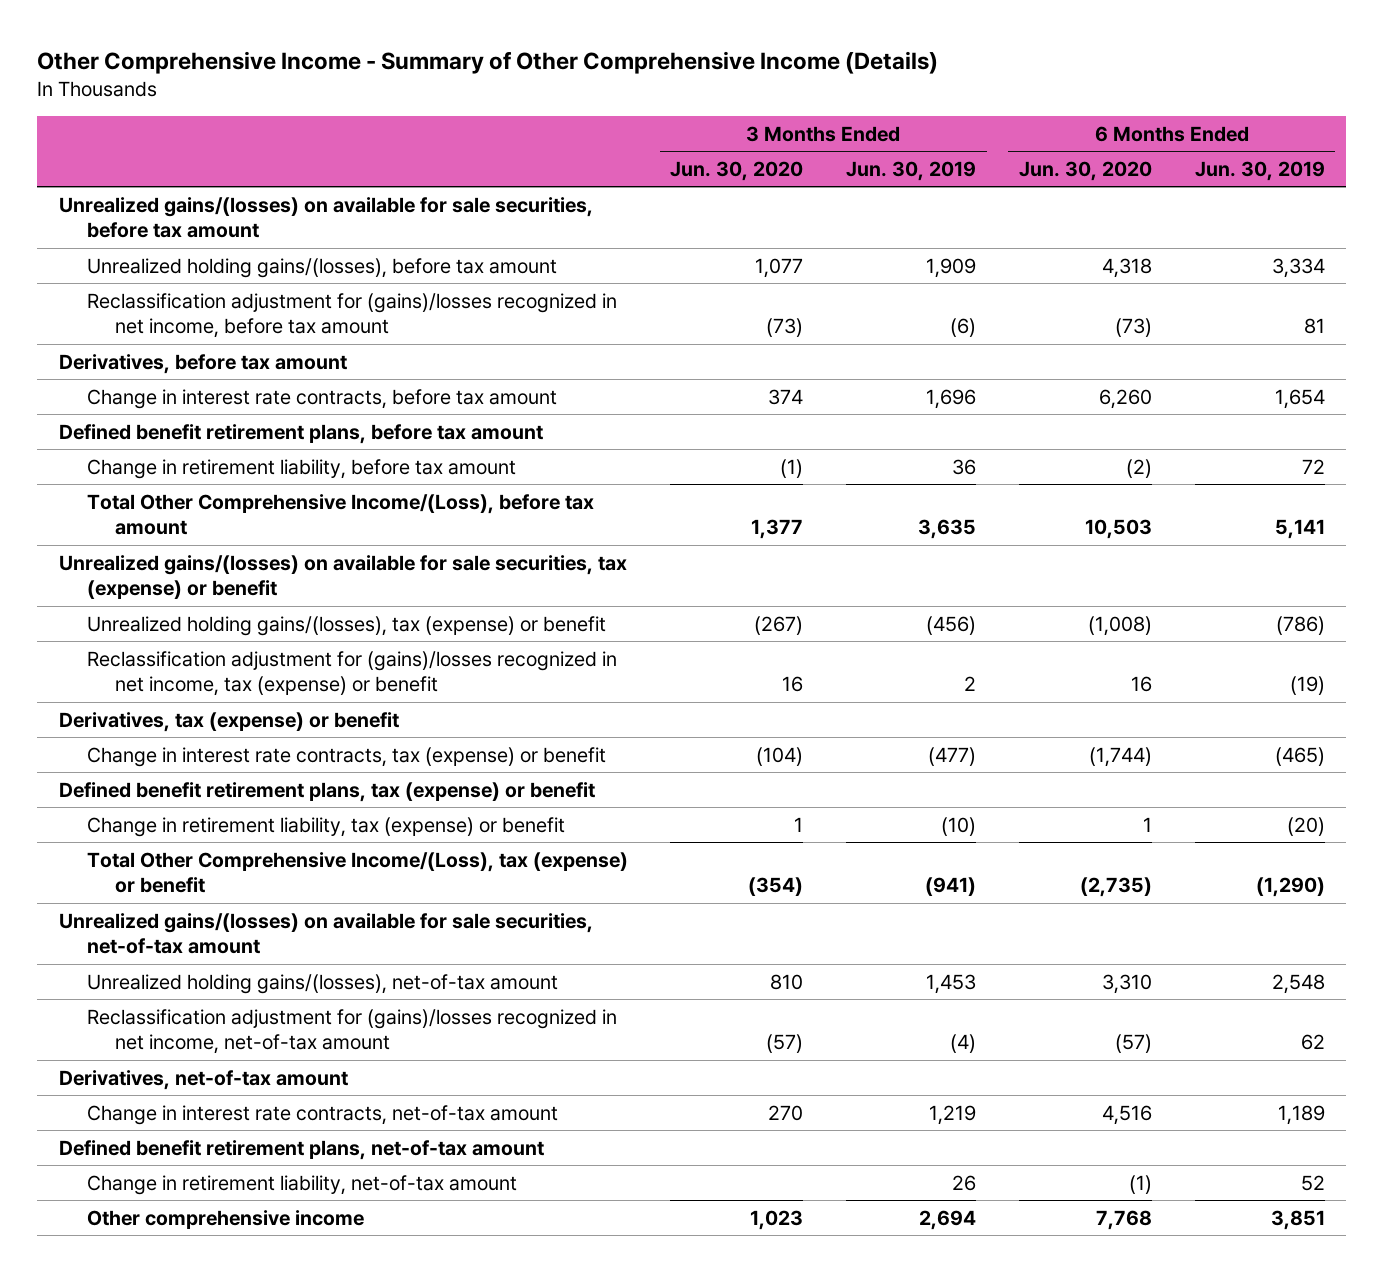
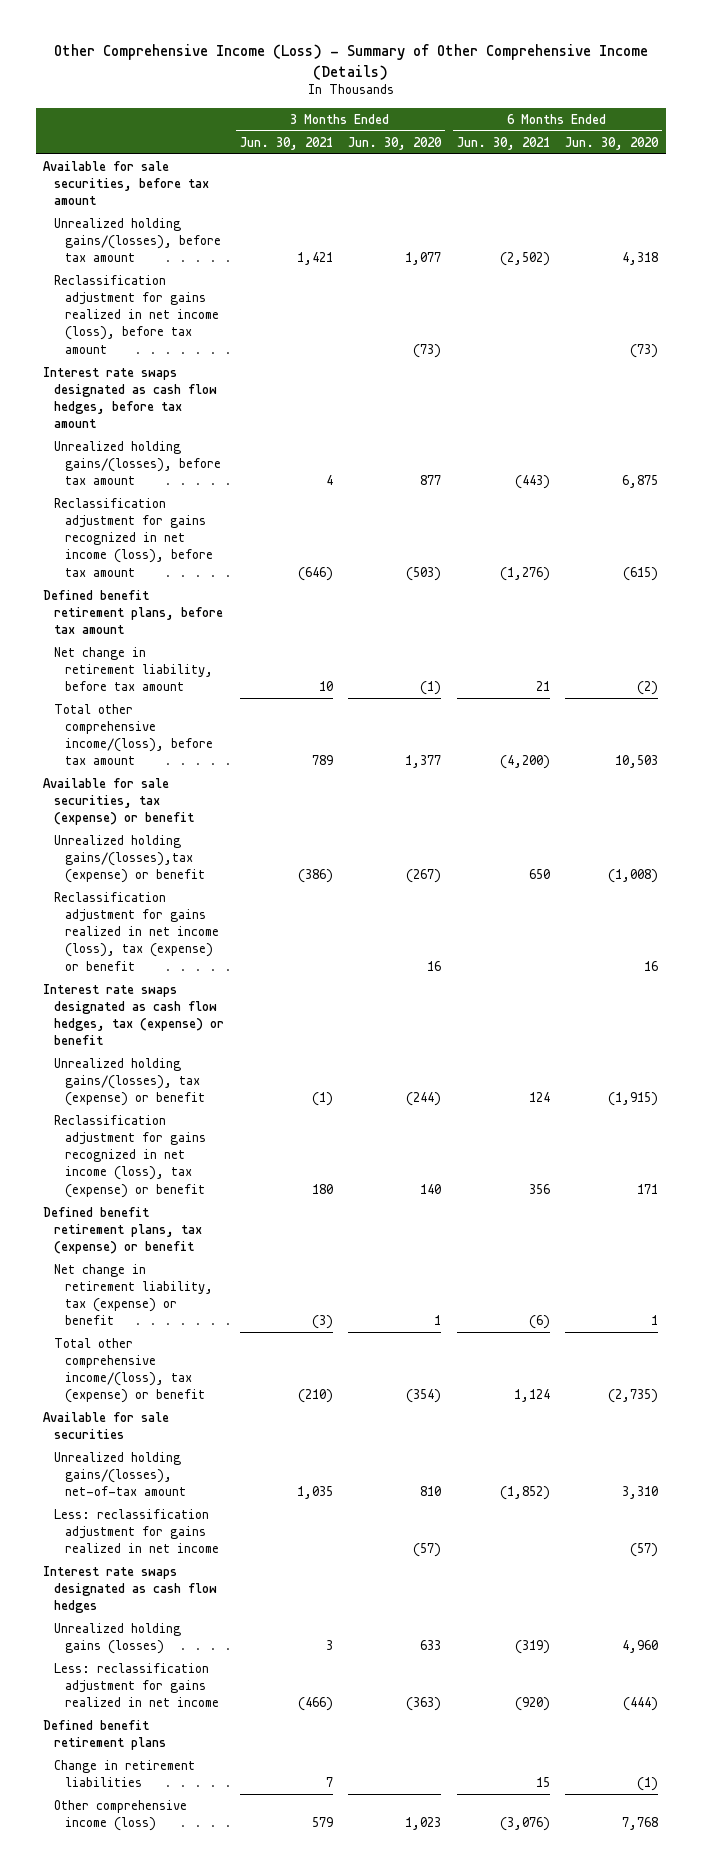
- Other Comprehensive Income - Summary of Other Comprehensive Income (Details)
+ Other Comprehensive Income (Loss) - Summary of Other Comprehensive Income (Details)
- | 3 Months Ended Jun. 30, 2020 | 3 Months Ended Jun. 30, 2019 | 6 Months Ended Jun. 30, 2020 | 6 Months Ended Jun. 30, 2019
+ | 3 Months Ended Jun. 30, 2021 | 3 Months Ended Jun. 30, 2020 | 6 Months Ended Jun. 30, 2021 | 6 Months Ended Jun. 30, 2020
- Unrealized gains/(losses) on available for sale securities, before tax amount
+ Available for sale securities, before tax amount
- Reclassification adjustment for (gains)/losses recognized in net income, before tax amount | (73) | (6) | (73) | 81
- Derivatives, before tax amount
- Change in interest rate contracts, before tax amount | 374 | 1,696 | 6,260 | 1,654
+ Reclassification adjustment for gains realized in net income (loss), before tax amount | | (73) | | (73)
+ Interest rate swaps designated as cash flow hedges, before tax amount
+ Unrealized holding gains/(losses), before tax amount | 4 | 877 | (443) | 6,875
+ Reclassification adjustment for gains recognized in net income (loss), before tax amount | (646) | (503) | (1,276) | (615)
- Change in retirement liability, before tax amount | (1) | 36 | (2) | 72
- Total Other Comprehensive Income/(Loss), before tax amount | 1,377 | 3,635 | 10,503 | 5,141
- Unrealized gains/(losses) on available for sale securities, tax (expense) or benefit
- Unrealized holding gains/(losses), tax (expense) or benefit | (267) | (456) | (1,008) | (786)
- Reclassification adjustment for (gains)/losses recognized in net income, tax (expense) or benefit | 16 | 2 | 16 | (19)
- Derivatives, tax (expense) or benefit
- Change in interest rate contracts, tax (expense) or benefit | (104) | (477) | (1,744) | (465)
+ Net change in retirement liability, before tax amount | 10 | (1) | 21 | (2)
+ Total other comprehensive income/(loss), before tax amount | 789 | 1,377 | (4,200) | 10,503
+ Available for sale securities, tax (expense) or benefit
+ Unrealized holding gains/(losses),tax (expense) or benefit | (386) | (267) | 650 | (1,008)
+ Reclassification adjustment for gains realized in net income (loss), tax (expense) or benefit | | 16 | | 16
+ Interest rate swaps designated as cash flow hedges, tax (expense) or benefit
+ Unrealized holding gains/(losses), tax (expense) or benefit | (1) | (244) | 124 | (1,915)
+ Reclassification adjustment for gains recognized in net income (loss), tax (expense) or benefit | 180 | 140 | 356 | 171
- Change in retirement liability, tax (expense) or benefit | 1 | (10) | 1 | (20)
- Total Other Comprehensive Income/(Loss), tax (expense) or benefit | (354) | (941) | (2,735) | (1,290)
- Unrealized gains/(losses) on available for sale securities, net-of-tax amount
+ Net change in retirement liability, tax (expense) or benefit | (3) | 1 | (6) | 1
+ Total other comprehensive income/(loss), tax (expense) or benefit | (210) | (354) | 1,124 | (2,735)
+ Available for sale securities
- Reclassification adjustment for (gains)/losses recognized in net income, net-of-tax amount | (57) | (4) | (57) | 62
- Derivatives, net-of-tax amount
- Change in interest rate contracts, net-of-tax amount | 270 | 1,219 | 4,516 | 1,189
- Defined benefit retirement plans, net-of-tax amount
- Change in retirement liability, net-of-tax amount | | 26 | (1) | 52
- Other comprehensive income | 1,023 | 2,694 | 7,768 | 3,851
+ Less: reclassification adjustment for gains realized in net income | | (57) | | (57)
+ Interest rate swaps designated as cash flow hedges
+ Unrealized holding gains (losses) | 3 | 633 | (319) | 4,960
+ Less: reclassification adjustment for gains realized in net income | (466) | (363) | (920) | (444)
+ Defined benefit retirement plans
+ Change in retirement liabilities | 7 | | 15 | (1)
+ Other comprehensive income (loss) | 579 | 1,023 | (3,076) | 7,768

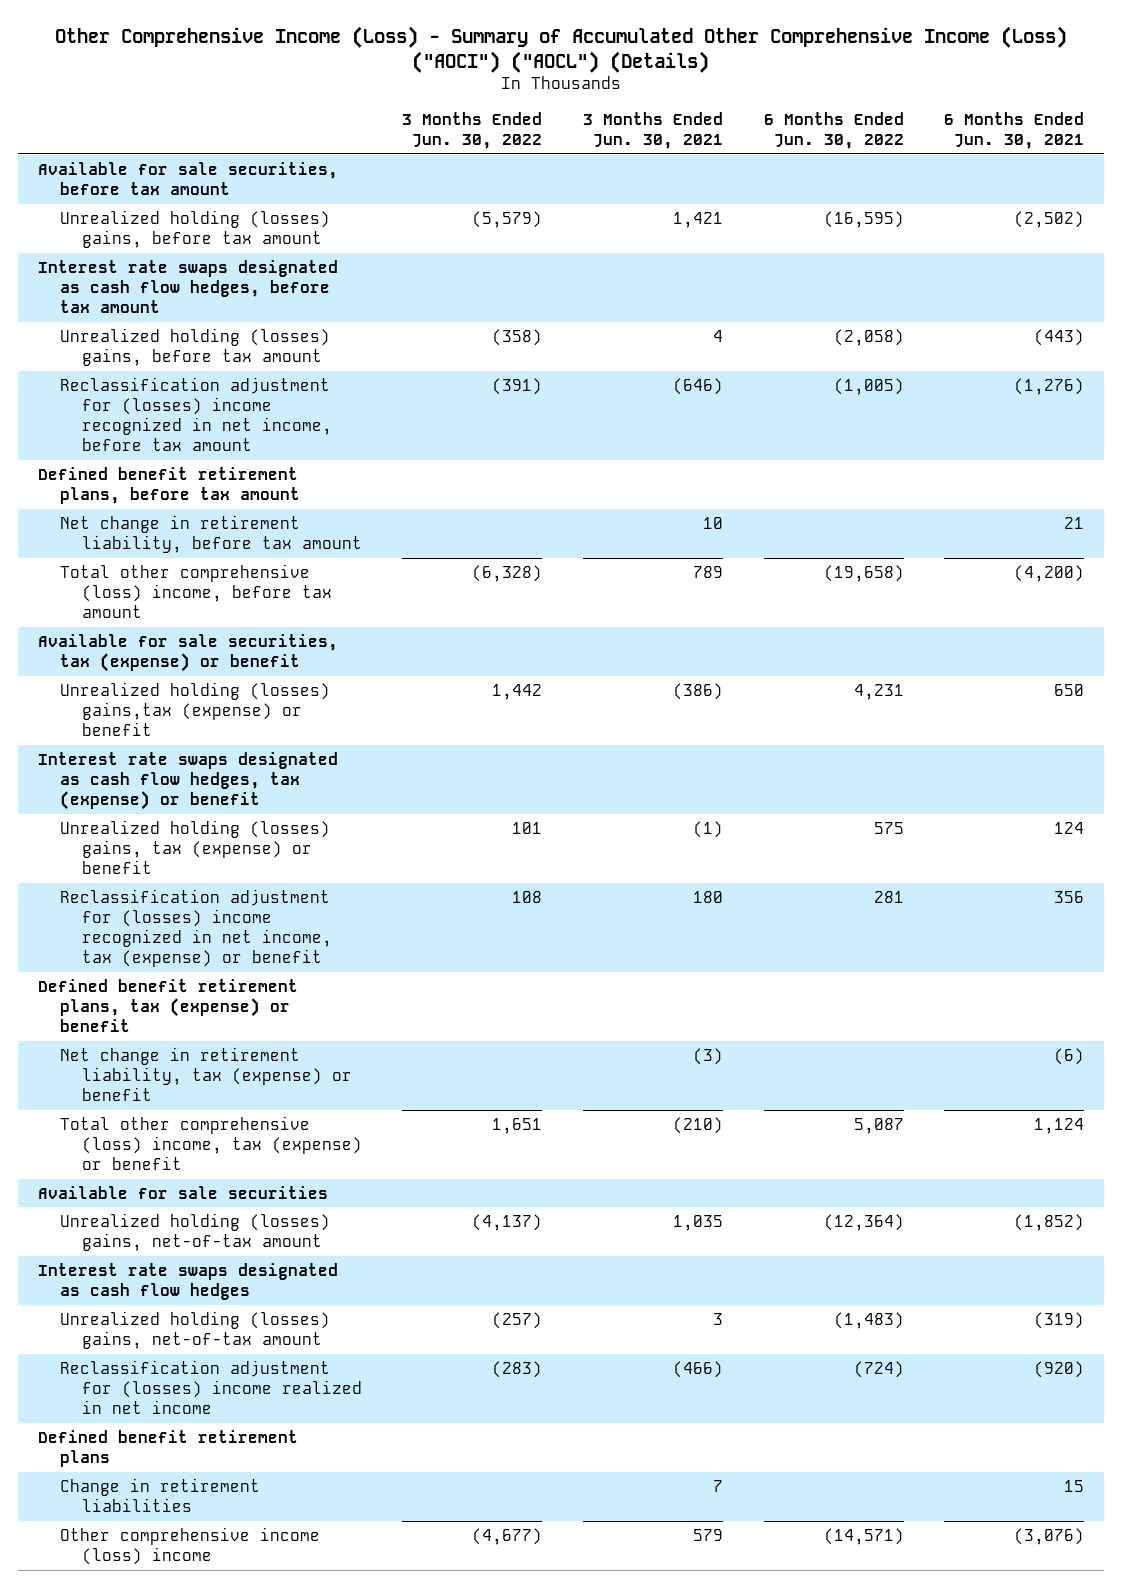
- Other Comprehensive Income (Loss) - Summary of Other Comprehensive Income (Details)
+ Other Comprehensive Income (Loss) - Summary of Accumulated Other Comprehensive Income (Loss) ("AOCI") ("AOCL") (Details)
- | 3 Months Ended Jun. 30, 2021 | 3 Months Ended Jun. 30, 2020 | 6 Months Ended Jun. 30, 2021 | 6 Months Ended Jun. 30, 2020
+ | 3 Months Ended Jun. 30, 2022 | 3 Months Ended Jun. 30, 2021 | 6 Months Ended Jun. 30, 2022 | 6 Months Ended Jun. 30, 2021
- Unrealized holding gains/(losses), before tax amount | 1,421 | 1,077 | (2,502) | 4,318
- Reclassification adjustment for gains realized in net income (loss), before tax amount | | (73) | | (73)
+ Unrealized holding (losses) gains, before tax amount | (5,579) | 1,421 | (16,595) | (2,502)
- Unrealized holding gains/(losses), before tax amount | 4 | 877 | (443) | 6,875
- Reclassification adjustment for gains recognized in net income (loss), before tax amount | (646) | (503) | (1,276) | (615)
+ Unrealized holding (losses) gains, before tax amount | (358) | 4 | (2,058) | (443)
+ Reclassification adjustment for (losses) income recognized in net income, before tax amount | (391) | (646) | (1,005) | (1,276)
- Total other comprehensive income/(loss), before tax amount | 789 | 1,377 | (4,200) | 10,503
+ Total other comprehensive (loss) income, before tax amount | (6,328) | 789 | (19,658) | (4,200)
- Unrealized holding gains/(losses),tax (expense) or benefit | (386) | (267) | 650 | (1,008)
- Reclassification adjustment for gains realized in net income (loss), tax (expense) or benefit | | 16 | | 16
+ Unrealized holding (losses) gains,tax (expense) or benefit | 1,442 | (386) | 4,231 | 650
- Unrealized holding gains/(losses), tax (expense) or benefit | (1) | (244) | 124 | (1,915)
- Reclassification adjustment for gains recognized in net income (loss), tax (expense) or benefit | 180 | 140 | 356 | 171
+ Unrealized holding (losses) gains, tax (expense) or benefit | 101 | (1) | 575 | 124
+ Reclassification adjustment for (losses) income recognized in net income, tax (expense) or benefit | 108 | 180 | 281 | 356
- Total other comprehensive income/(loss), tax (expense) or benefit | (210) | (354) | 1,124 | (2,735)
+ Total other comprehensive (loss) income, tax (expense) or benefit | 1,651 | (210) | 5,087 | 1,124
- Unrealized holding gains/(losses), net-of-tax amount | 1,035 | 810 | (1,852) | 3,310
- Less: reclassification adjustment for gains realized in net income | | (57) | | (57)
+ Unrealized holding (losses) gains, net-of-tax amount | (4,137) | 1,035 | (12,364) | (1,852)
- Unrealized holding gains (losses) | 3 | 633 | (319) | 4,960
- Less: reclassification adjustment for gains realized in net income | (466) | (363) | (920) | (444)
+ Unrealized holding (losses) gains, net-of-tax amount | (257) | 3 | (1,483) | (319)
+ Reclassification adjustment for (losses) income realized in net income | (283) | (466) | (724) | (920)
- Other comprehensive income (loss) | 579 | 1,023 | (3,076) | 7,768
+ Other comprehensive income (loss) income | (4,677) | 579 | (14,571) | (3,076)

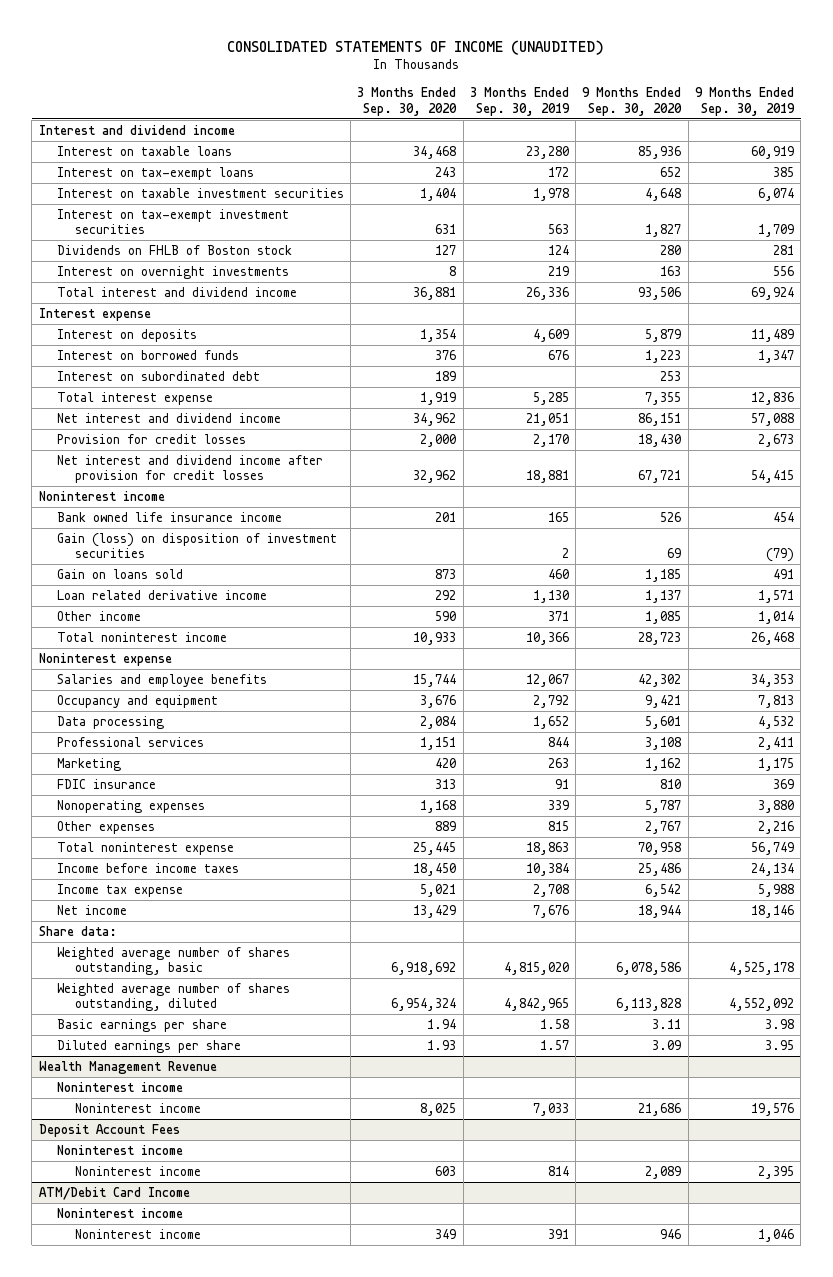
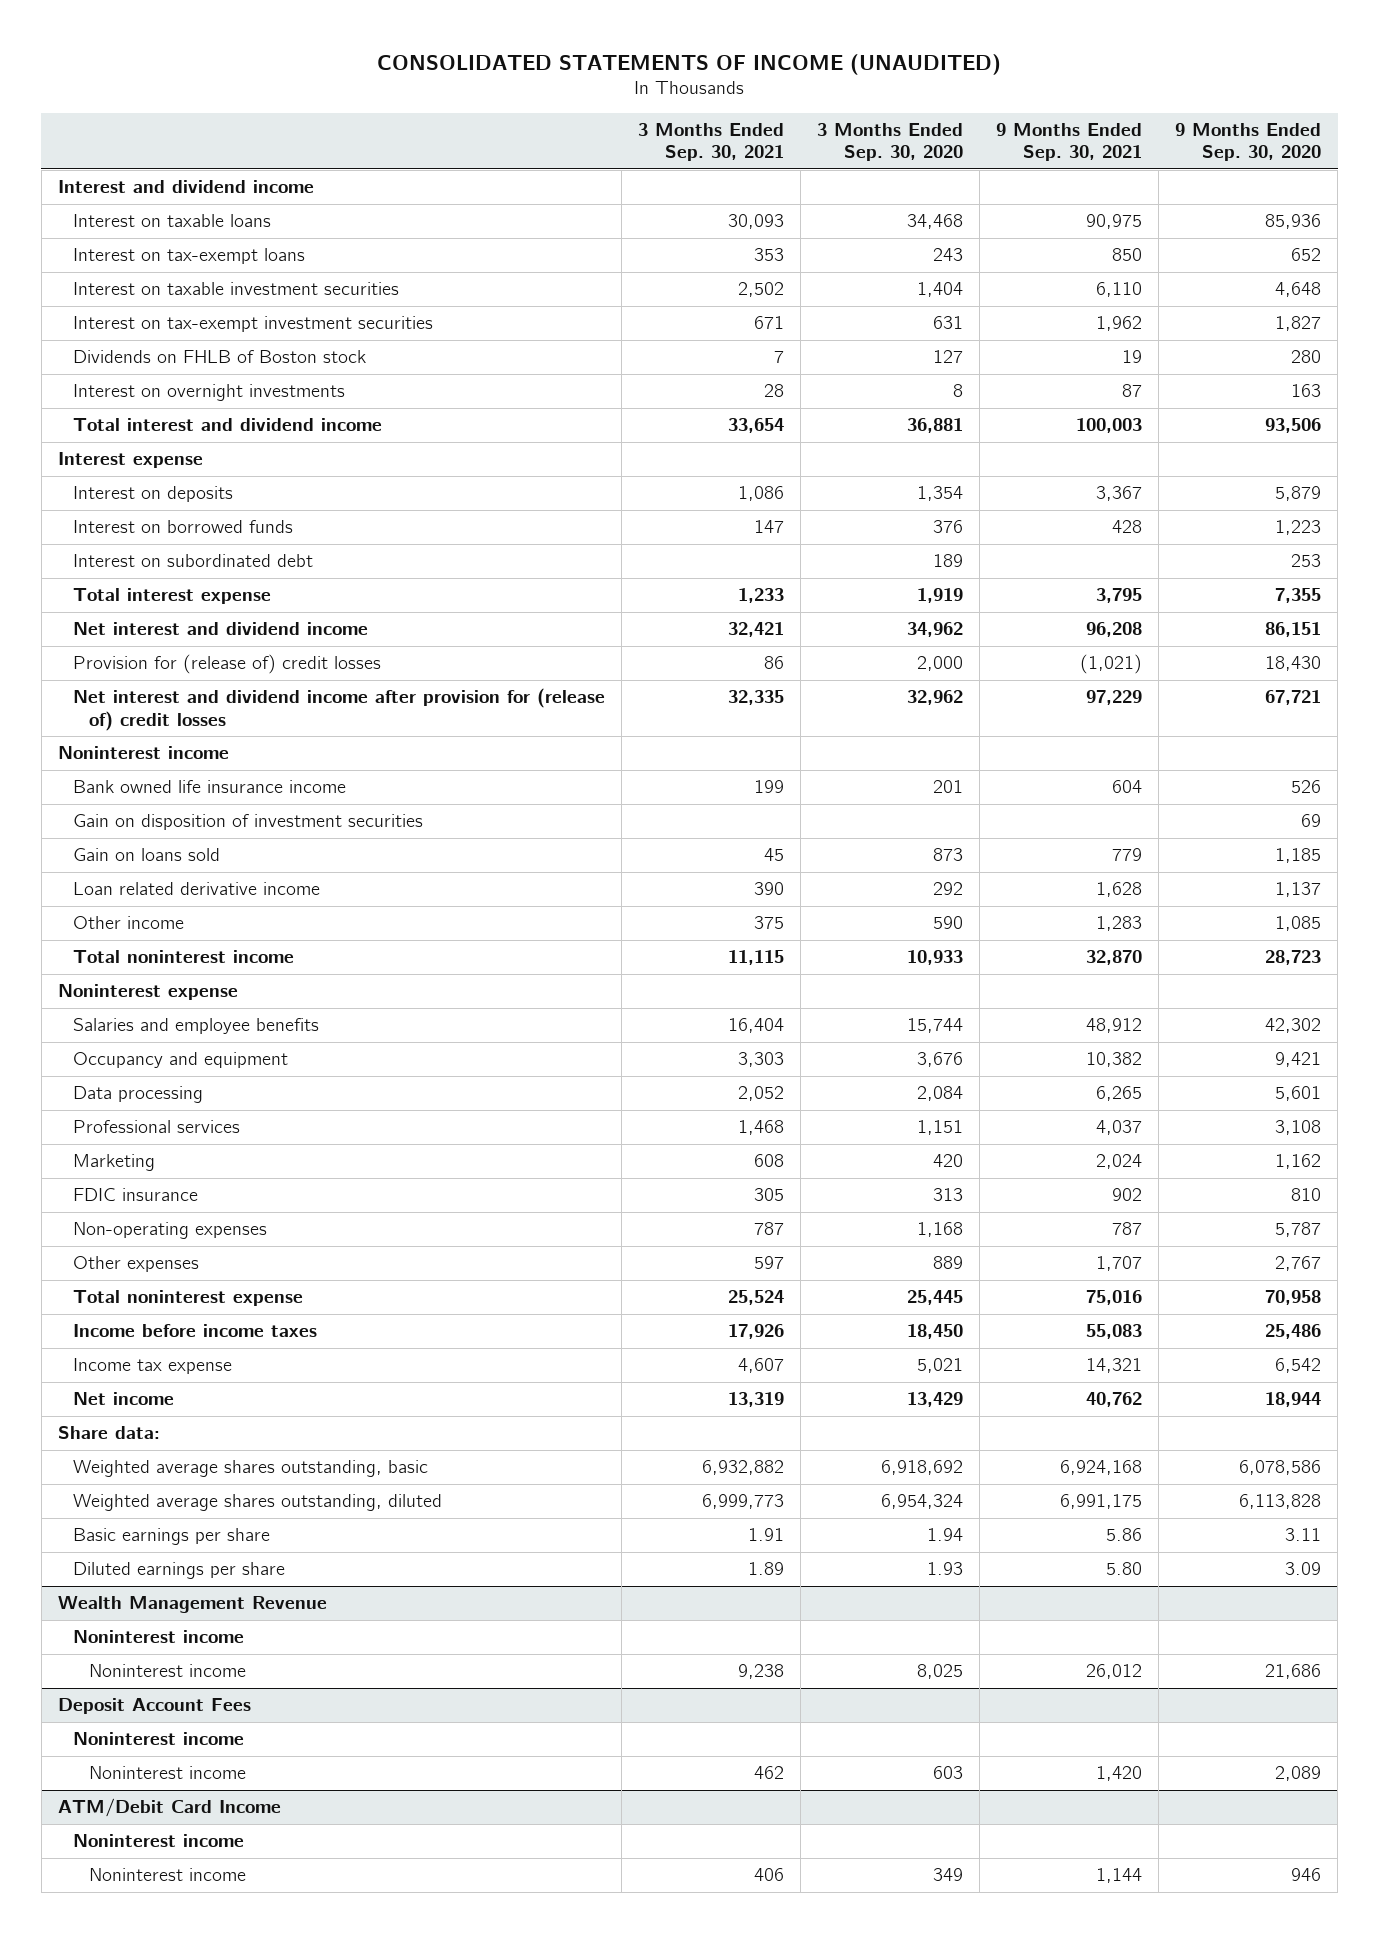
- | 3 Months Ended Sep. 30, 2020 | 3 Months Ended Sep. 30, 2019 | 9 Months Ended Sep. 30, 2020 | 9 Months Ended Sep. 30, 2019
+ | 3 Months Ended Sep. 30, 2021 | 3 Months Ended Sep. 30, 2020 | 9 Months Ended Sep. 30, 2021 | 9 Months Ended Sep. 30, 2020
- Provision for credit losses | 2,000 | 2,170 | 18,430 | 2,673
- Net interest and dividend income after provision for credit losses | 32,962 | 18,881 | 67,721 | 54,415
+ Provision for (release of) credit losses | 86 | 2,000 | (1,021) | 18,430
+ Net interest and dividend income after provision for (release of) credit losses | 32,335 | 32,962 | 97,229 | 67,721
- Gain (loss) on disposition of investment securities | | 2 | 69 | (79)
+ Gain on disposition of investment securities | | | | 69
- Nonoperating expenses | 1,168 | 339 | 5,787 | 3,880
+ Non-operating expenses | 787 | 1,168 | 787 | 5,787
- Weighted average number of shares outstanding, basic | 6,918,692 | 4,815,020 | 6,078,586 | 4,525,178
- Weighted average number of shares outstanding, diluted | 6,954,324 | 4,842,965 | 6,113,828 | 4,552,092
+ Weighted average shares outstanding, basic | 6,932,882 | 6,918,692 | 6,924,168 | 6,078,586
+ Weighted average shares outstanding, diluted | 6,999,773 | 6,954,324 | 6,991,175 | 6,113,828

